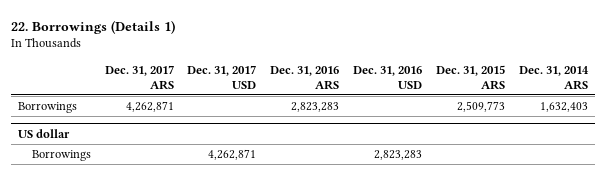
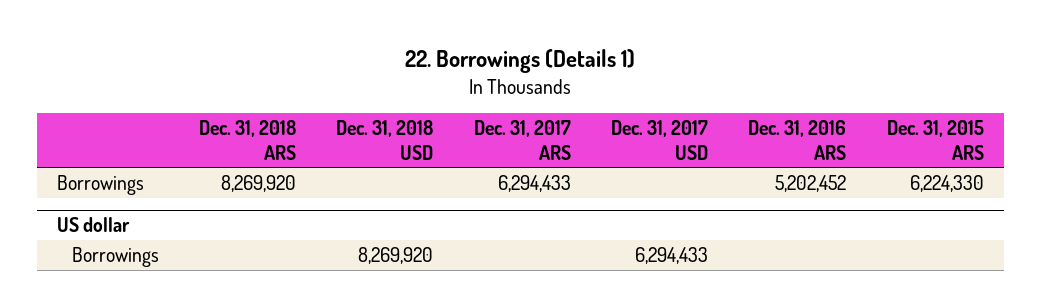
- | Dec. 31, 2017 ARS | Dec. 31, 2017 USD | Dec. 31, 2016 ARS | Dec. 31, 2016 USD | Dec. 31, 2015 ARS | Dec. 31, 2014 ARS
+ | Dec. 31, 2018 ARS | Dec. 31, 2018 USD | Dec. 31, 2017 ARS | Dec. 31, 2017 USD | Dec. 31, 2016 ARS | Dec. 31, 2015 ARS
- Borrowings | 4,262,871 | | 2,823,283 | | 2,509,773 | 1,632,403
+ Borrowings | 8,269,920 | | 6,294,433 | | 5,202,452 | 6,224,330
@ US dollar
- Borrowings | | 4,262,871 | | 2,823,283 | |
+ Borrowings | | 8,269,920 | | 6,294,433 | |

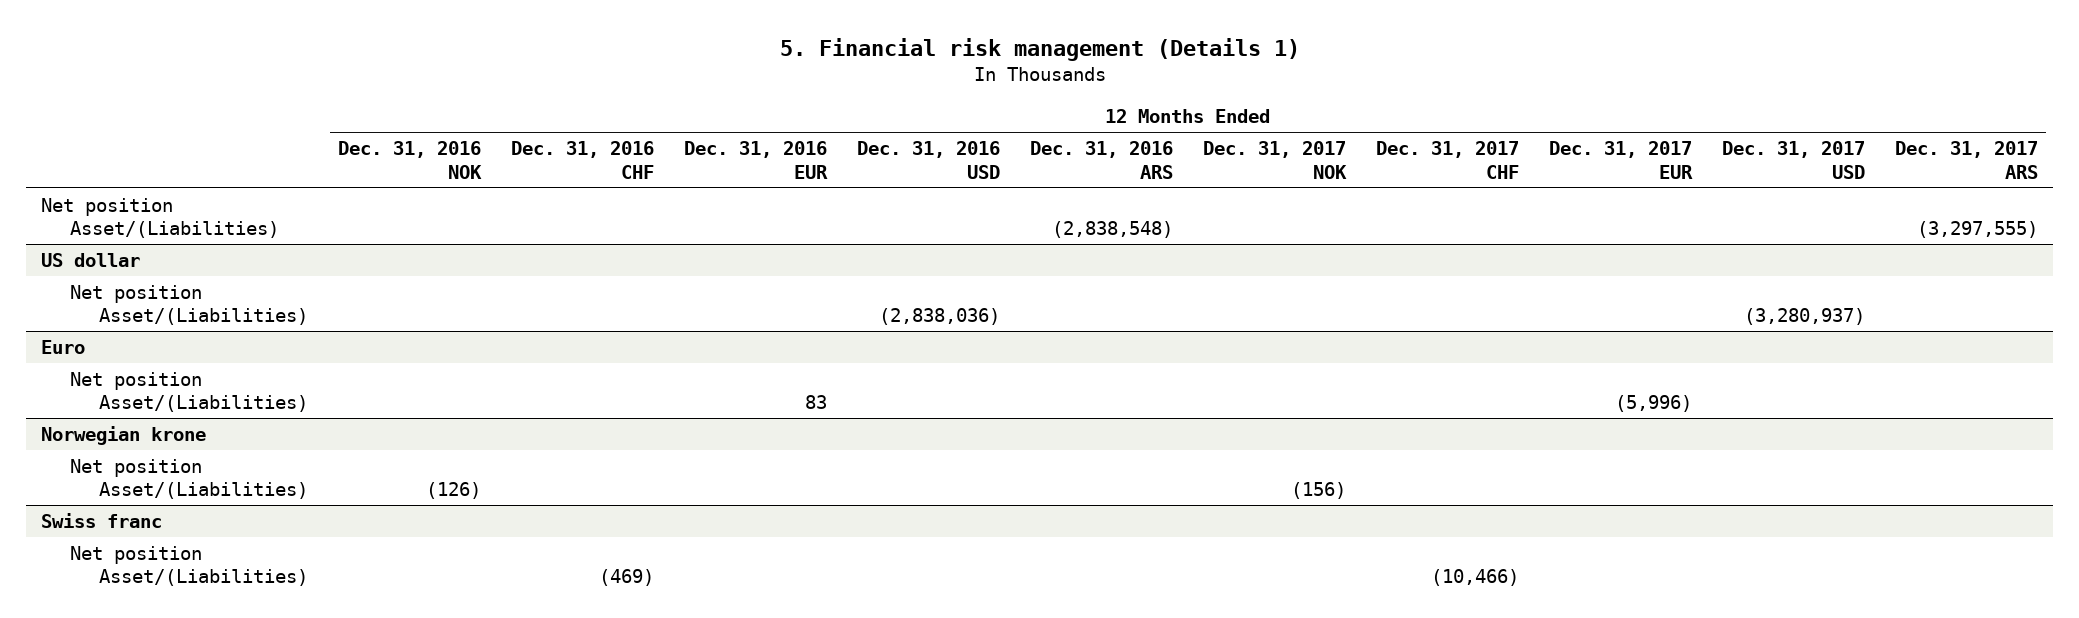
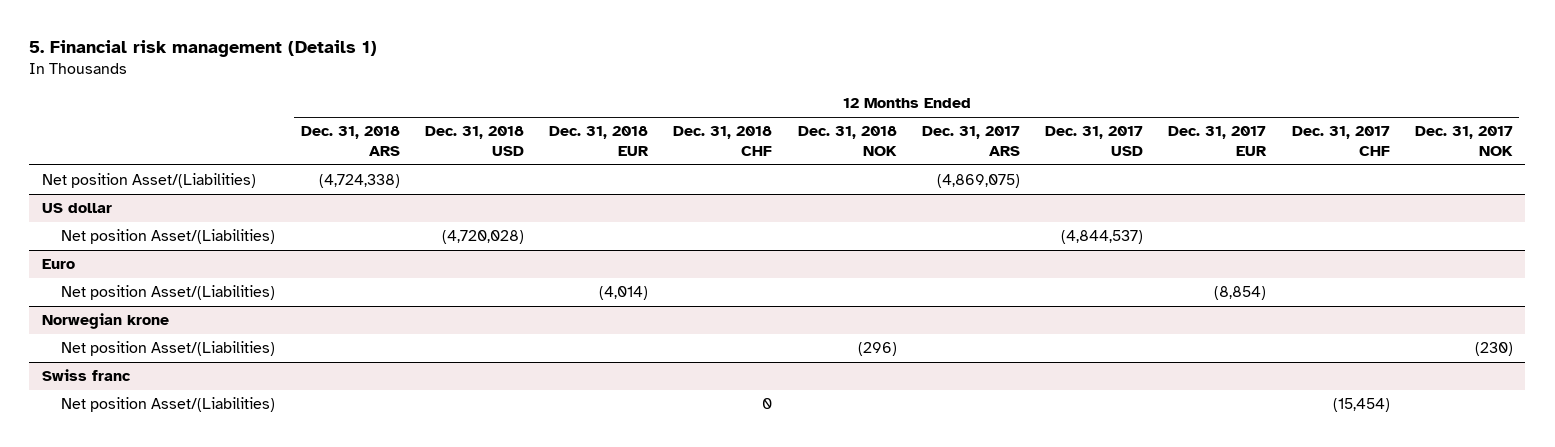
- | 12 Months Ended Dec. 31, 2016 NOK | 12 Months Ended Dec. 31, 2016 CHF | 12 Months Ended Dec. 31, 2016 EUR | 12 Months Ended Dec. 31, 2016 USD | 12 Months Ended Dec. 31, 2016 ARS | 12 Months Ended Dec. 31, 2017 NOK | 12 Months Ended Dec. 31, 2017 CHF | 12 Months Ended Dec. 31, 2017 EUR | 12 Months Ended Dec. 31, 2017 USD | 12 Months Ended Dec. 31, 2017 ARS
+ | 12 Months Ended Dec. 31, 2018 ARS | 12 Months Ended Dec. 31, 2018 USD | 12 Months Ended Dec. 31, 2018 EUR | 12 Months Ended Dec. 31, 2018 CHF | 12 Months Ended Dec. 31, 2018 NOK | 12 Months Ended Dec. 31, 2017 ARS | 12 Months Ended Dec. 31, 2017 USD | 12 Months Ended Dec. 31, 2017 EUR | 12 Months Ended Dec. 31, 2017 CHF | 12 Months Ended Dec. 31, 2017 NOK
- Net position Asset/(Liabilities) | | | | | (2,838,548) | | | | | (3,297,555)
+ Net position Asset/(Liabilities) | (4,724,338) | | | | | (4,869,075) | | | |
@ US dollar
- Net position Asset/(Liabilities) | | | | (2,838,036) | | | | | (3,280,937) |
+ Net position Asset/(Liabilities) | | (4,720,028) | | | | | (4,844,537) | | |
@ Euro
- Net position Asset/(Liabilities) | | | 83 | | | | | (5,996) | |
+ Net position Asset/(Liabilities) | | | (4,014) | | | | | (8,854) | |
@ Norwegian krone
- Net position Asset/(Liabilities) | (126) | | | | | (156) | | | |
+ Net position Asset/(Liabilities) | | | | | (296) | | | | | (230)
@ Swiss franc
- Net position Asset/(Liabilities) | | (469) | | | | | (10,466) | | |
+ Net position Asset/(Liabilities) | | | | 0 | | | | | (15,454) |

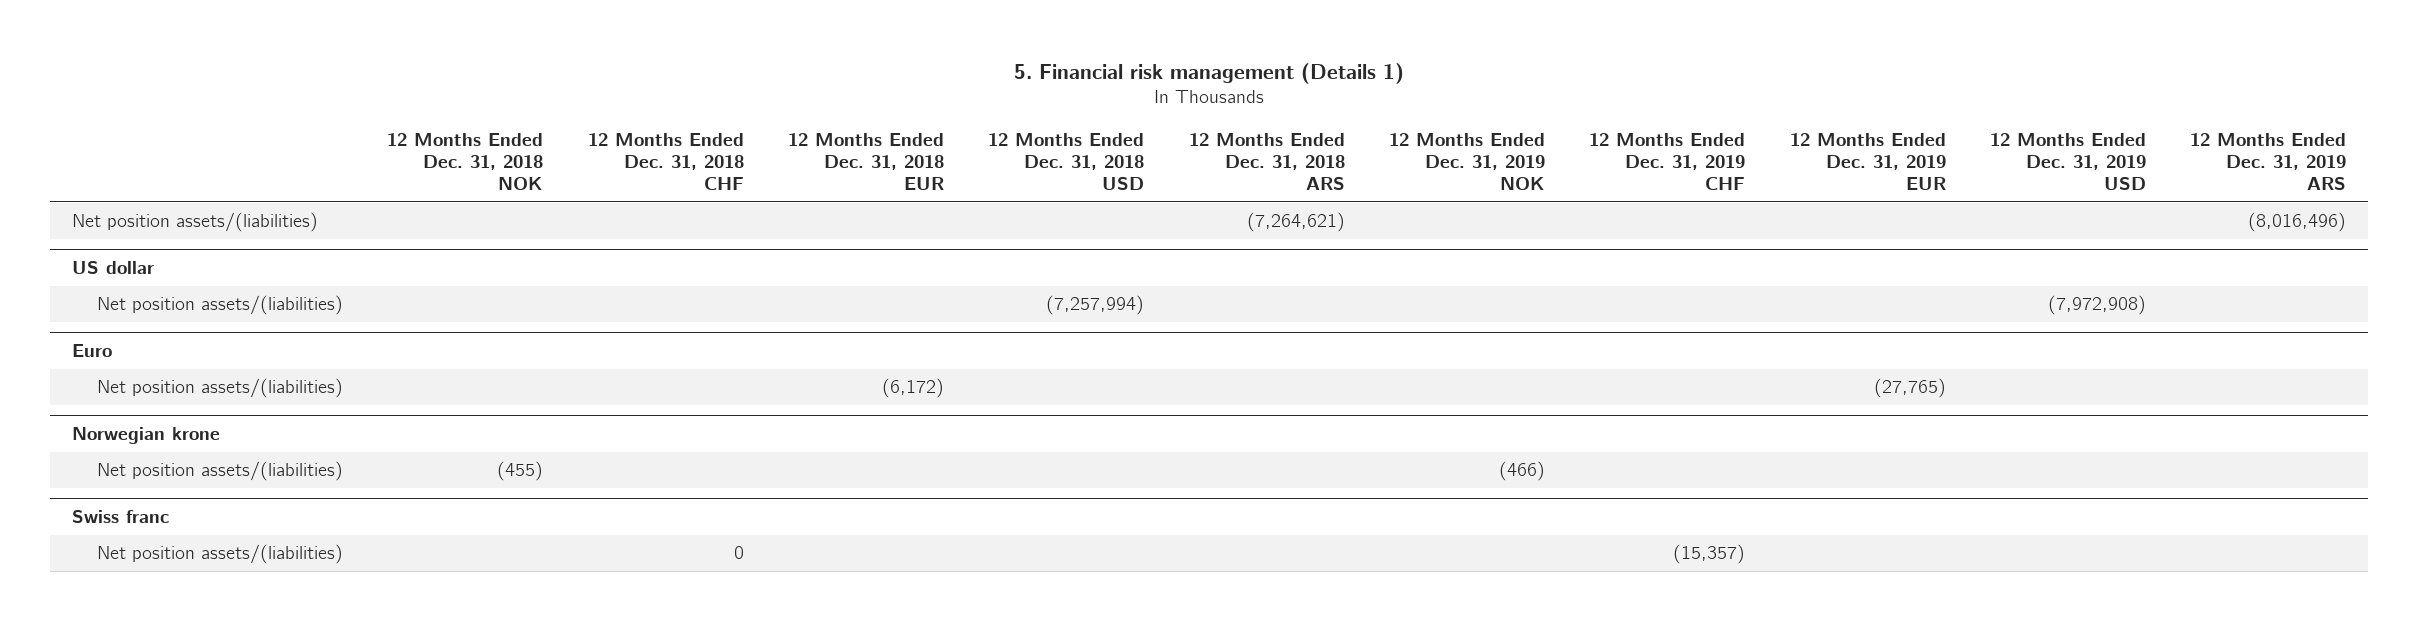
- | 12 Months Ended Dec. 31, 2018 ARS | 12 Months Ended Dec. 31, 2018 USD | 12 Months Ended Dec. 31, 2018 EUR | 12 Months Ended Dec. 31, 2018 CHF | 12 Months Ended Dec. 31, 2018 NOK | 12 Months Ended Dec. 31, 2017 ARS | 12 Months Ended Dec. 31, 2017 USD | 12 Months Ended Dec. 31, 2017 EUR | 12 Months Ended Dec. 31, 2017 CHF | 12 Months Ended Dec. 31, 2017 NOK
+ | 12 Months Ended Dec. 31, 2018 NOK | 12 Months Ended Dec. 31, 2018 CHF | 12 Months Ended Dec. 31, 2018 EUR | 12 Months Ended Dec. 31, 2018 USD | 12 Months Ended Dec. 31, 2018 ARS | 12 Months Ended Dec. 31, 2019 NOK | 12 Months Ended Dec. 31, 2019 CHF | 12 Months Ended Dec. 31, 2019 EUR | 12 Months Ended Dec. 31, 2019 USD | 12 Months Ended Dec. 31, 2019 ARS
- Net position Asset/(Liabilities) | (4,724,338) | | | | | (4,869,075) | | | |
+ Net position assets/(liabilities) | | | | | (7,264,621) | | | | | (8,016,496)
@ US dollar
- Net position Asset/(Liabilities) | | (4,720,028) | | | | | (4,844,537) | | |
+ Net position assets/(liabilities) | | | | (7,257,994) | | | | | (7,972,908) |
@ Euro
- Net position Asset/(Liabilities) | | | (4,014) | | | | | (8,854) | |
+ Net position assets/(liabilities) | | | (6,172) | | | | | (27,765) | |
@ Norwegian krone
- Net position Asset/(Liabilities) | | | | | (296) | | | | | (230)
+ Net position assets/(liabilities) | (455) | | | | | (466) | | | |
@ Swiss franc
- Net position Asset/(Liabilities) | | | | 0 | | | | | (15,454) |
+ Net position assets/(liabilities) | | 0 | | | | | (15,357) | | |

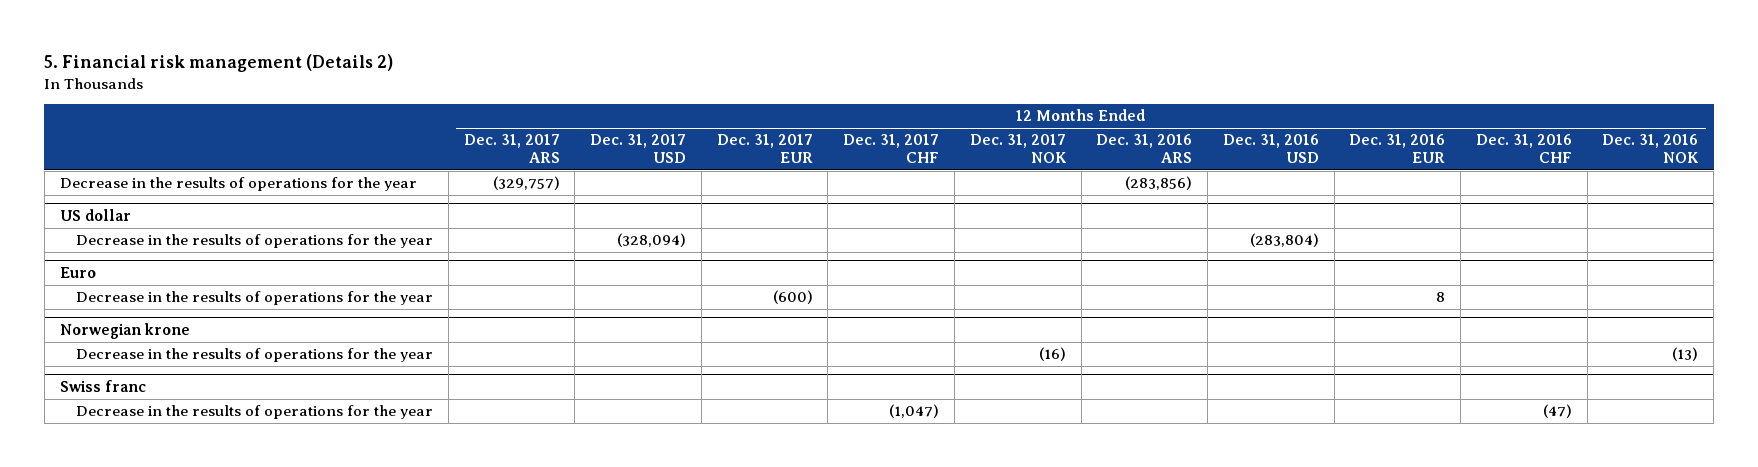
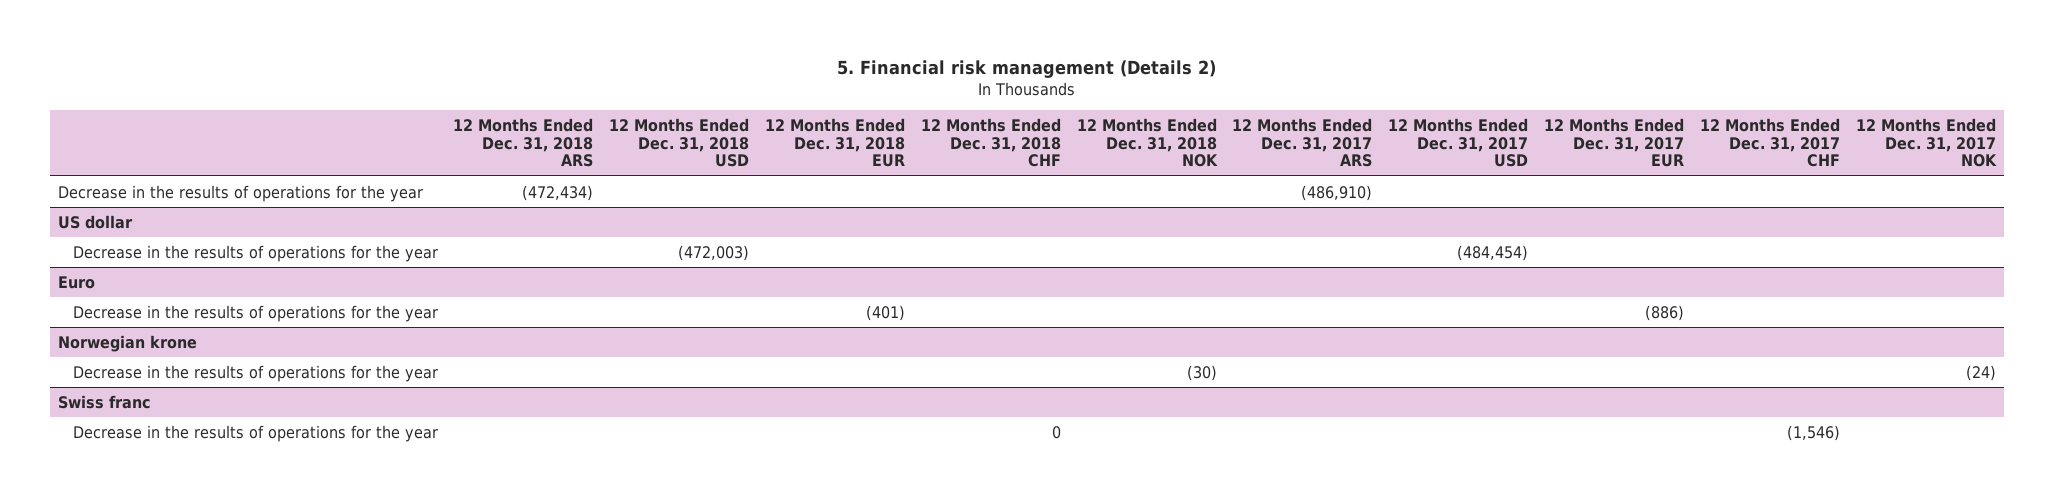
- | 12 Months Ended Dec. 31, 2017 ARS | 12 Months Ended Dec. 31, 2017 USD | 12 Months Ended Dec. 31, 2017 EUR | 12 Months Ended Dec. 31, 2017 CHF | 12 Months Ended Dec. 31, 2017 NOK | 12 Months Ended Dec. 31, 2016 ARS | 12 Months Ended Dec. 31, 2016 USD | 12 Months Ended Dec. 31, 2016 EUR | 12 Months Ended Dec. 31, 2016 CHF | 12 Months Ended Dec. 31, 2016 NOK
+ | 12 Months Ended Dec. 31, 2018 ARS | 12 Months Ended Dec. 31, 2018 USD | 12 Months Ended Dec. 31, 2018 EUR | 12 Months Ended Dec. 31, 2018 CHF | 12 Months Ended Dec. 31, 2018 NOK | 12 Months Ended Dec. 31, 2017 ARS | 12 Months Ended Dec. 31, 2017 USD | 12 Months Ended Dec. 31, 2017 EUR | 12 Months Ended Dec. 31, 2017 CHF | 12 Months Ended Dec. 31, 2017 NOK
- Decrease in the results of operations for the year | (329,757) | | | | | (283,856) | | | |
+ Decrease in the results of operations for the year | (472,434) | | | | | (486,910) | | | |
@ US dollar
- Decrease in the results of operations for the year | | (328,094) | | | | | (283,804) | | |
+ Decrease in the results of operations for the year | | (472,003) | | | | | (484,454) | | |
@ Euro
- Decrease in the results of operations for the year | | | (600) | | | | | 8 | |
+ Decrease in the results of operations for the year | | | (401) | | | | | (886) | |
@ Norwegian krone
- Decrease in the results of operations for the year | | | | | (16) | | | | | (13)
+ Decrease in the results of operations for the year | | | | | (30) | | | | | (24)
@ Swiss franc
- Decrease in the results of operations for the year | | | | (1,047) | | | | | (47) |
+ Decrease in the results of operations for the year | | | | 0 | | | | | (1,546) |

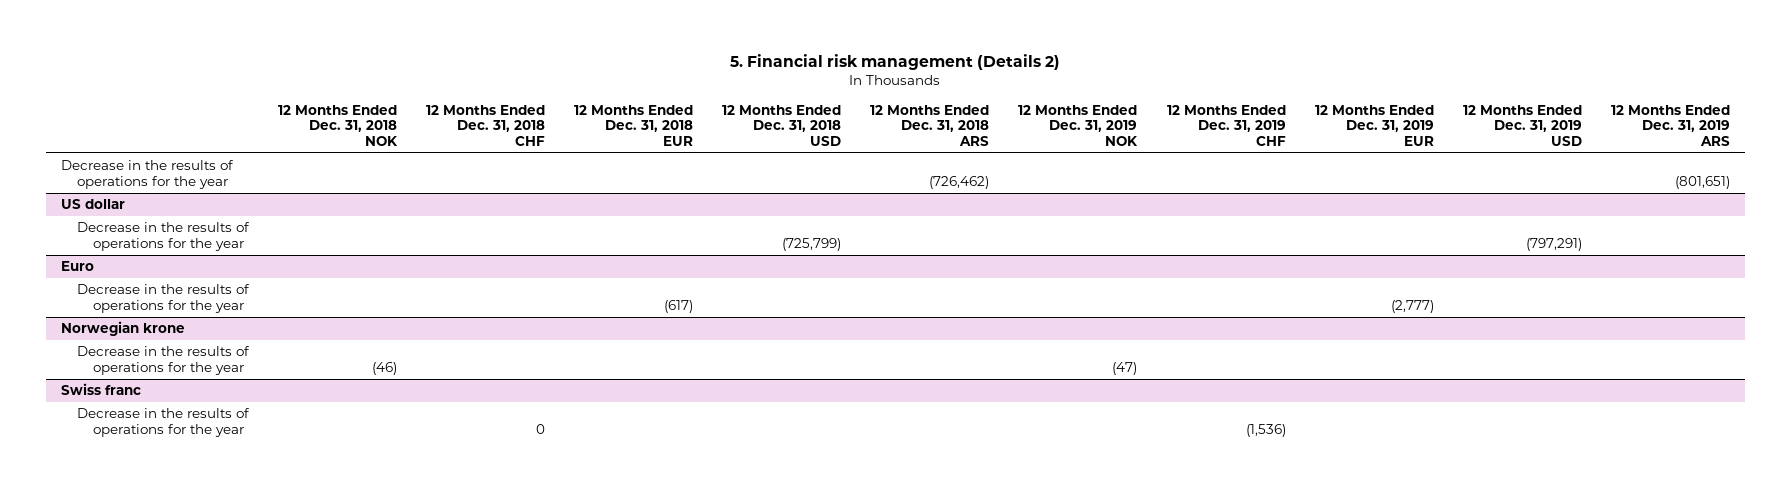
- | 12 Months Ended Dec. 31, 2018 ARS | 12 Months Ended Dec. 31, 2018 USD | 12 Months Ended Dec. 31, 2018 EUR | 12 Months Ended Dec. 31, 2018 CHF | 12 Months Ended Dec. 31, 2018 NOK | 12 Months Ended Dec. 31, 2017 ARS | 12 Months Ended Dec. 31, 2017 USD | 12 Months Ended Dec. 31, 2017 EUR | 12 Months Ended Dec. 31, 2017 CHF | 12 Months Ended Dec. 31, 2017 NOK
+ | 12 Months Ended Dec. 31, 2018 NOK | 12 Months Ended Dec. 31, 2018 CHF | 12 Months Ended Dec. 31, 2018 EUR | 12 Months Ended Dec. 31, 2018 USD | 12 Months Ended Dec. 31, 2018 ARS | 12 Months Ended Dec. 31, 2019 NOK | 12 Months Ended Dec. 31, 2019 CHF | 12 Months Ended Dec. 31, 2019 EUR | 12 Months Ended Dec. 31, 2019 USD | 12 Months Ended Dec. 31, 2019 ARS
- Decrease in the results of operations for the year | (472,434) | | | | | (486,910) | | | |
+ Decrease in the results of operations for the year | | | | | (726,462) | | | | | (801,651)
@ US dollar
- Decrease in the results of operations for the year | | (472,003) | | | | | (484,454) | | |
+ Decrease in the results of operations for the year | | | | (725,799) | | | | | (797,291) |
@ Euro
- Decrease in the results of operations for the year | | | (401) | | | | | (886) | |
+ Decrease in the results of operations for the year | | | (617) | | | | | (2,777) | |
@ Norwegian krone
- Decrease in the results of operations for the year | | | | | (30) | | | | | (24)
+ Decrease in the results of operations for the year | (46) | | | | | (47) | | | |

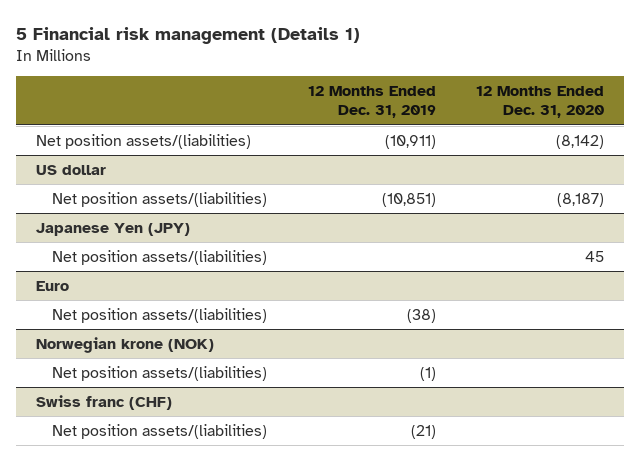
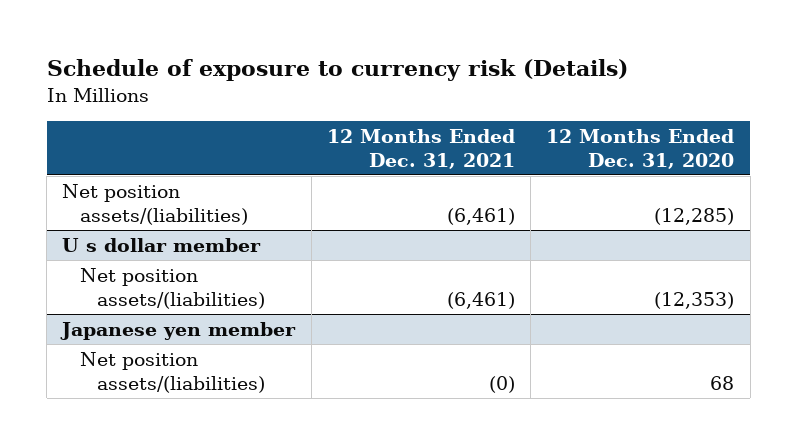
- 5 Financial risk management (Details 1)
+ Schedule of exposure to currency risk (Details)
- | 12 Months Ended Dec. 31, 2019 | 12 Months Ended Dec. 31, 2020
+ | 12 Months Ended Dec. 31, 2021 | 12 Months Ended Dec. 31, 2020
- Net position assets/(liabilities) | (10,911) | (8,142)
- US dollar
- Net position assets/(liabilities) | (10,851) | (8,187)
- Japanese Yen (JPY)
- Net position assets/(liabilities) | | 45
- Euro
- Net position assets/(liabilities) | (38) |
- Norwegian krone (NOK)
- Net position assets/(liabilities) | (1) |
- Swiss franc (CHF)
- Net position assets/(liabilities) | (21) |
+ Net position assets/(liabilities) | (6,461) | (12,285)
+ U s dollar member
+ Net position assets/(liabilities) | (6,461) | (12,353)
+ Japanese yen member
+ Net position assets/(liabilities) | (0) | 68

